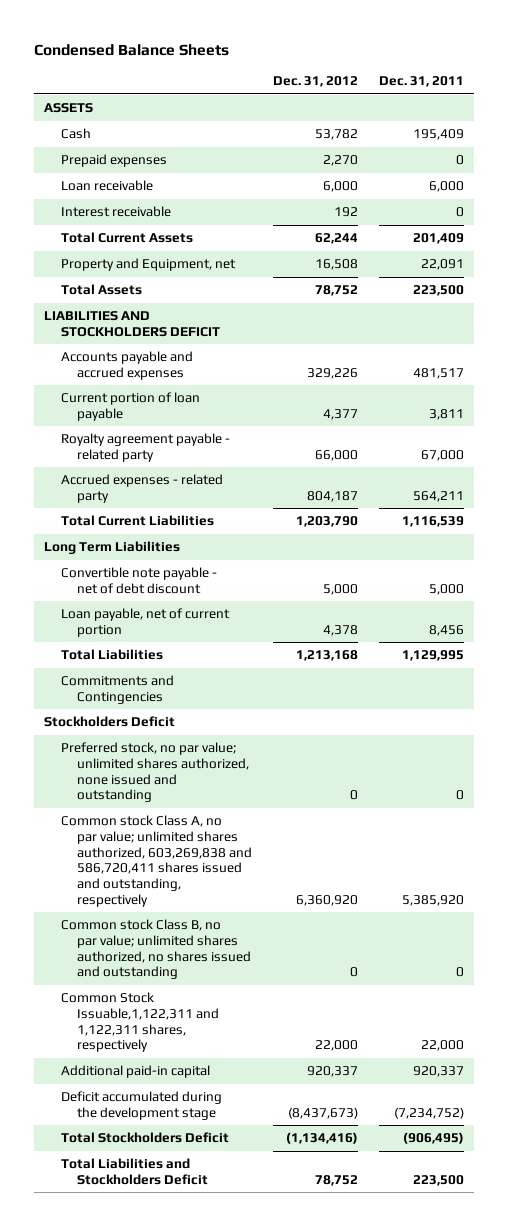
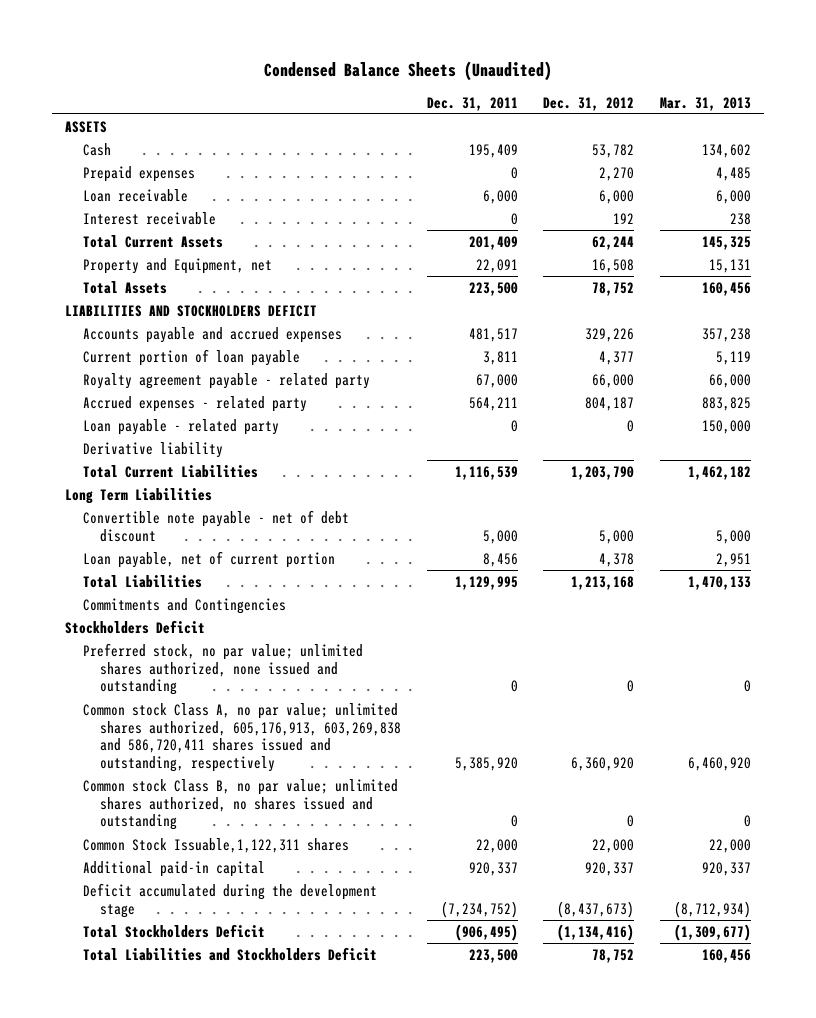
- Condensed Balance Sheets
+ Condensed Balance Sheets (Unaudited)
- | Dec. 31, 2012 | Dec. 31, 2011
+ | Dec. 31, 2011 | Dec. 31, 2012 | Mar. 31, 2013
+ Loan payable - related party | 0 | 0 | 150,000
+ Derivative liability
- Common stock Class A, no par value; unlimited shares authorized, 603,269,838 and 586,720,411 shares issued and outstanding, respectively | 6,360,920 | 5,385,920
+ Common stock Class A, no par value; unlimited shares authorized, 605,176,913, 603,269,838 and 586,720,411 shares issued and outstanding, respectively | 5,385,920 | 6,360,920 | 6,460,920
- Common Stock Issuable,1,122,311 and 1,122,311 shares, respectively | 22,000 | 22,000
+ Common Stock Issuable,1,122,311 shares | 22,000 | 22,000 | 22,000

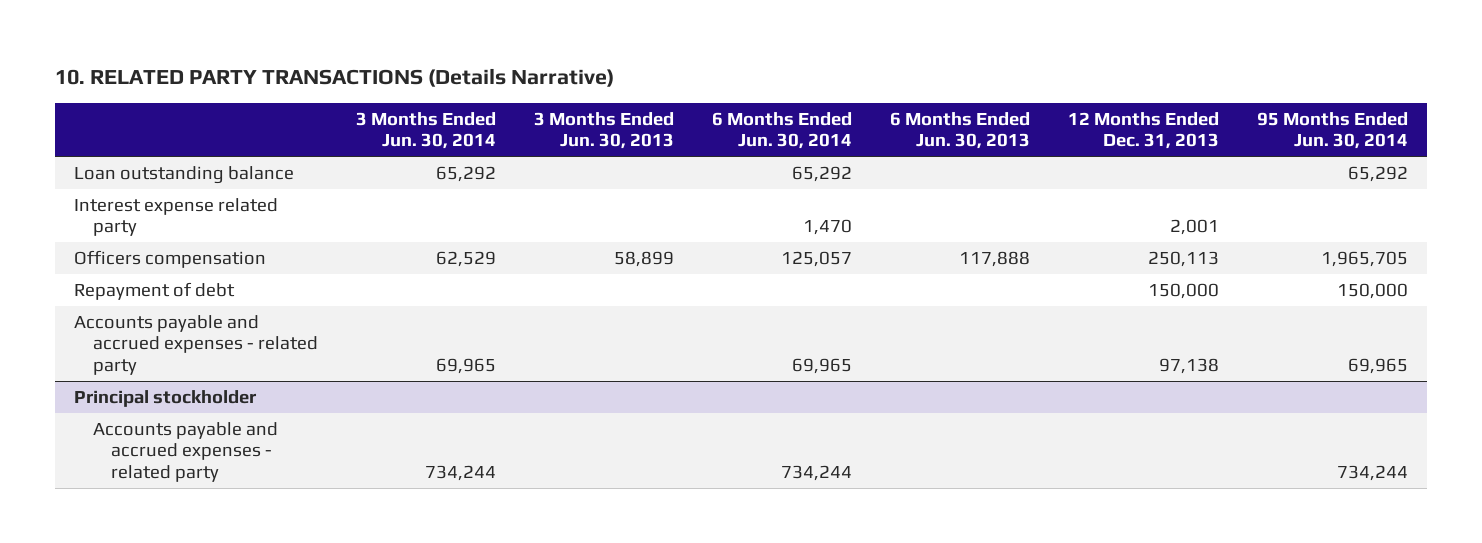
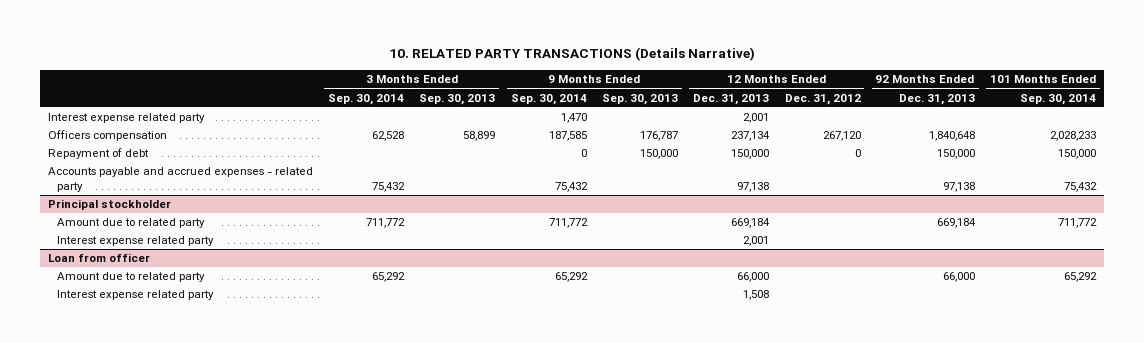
- | 3 Months Ended Jun. 30, 2014 | 3 Months Ended Jun. 30, 2013 | 6 Months Ended Jun. 30, 2014 | 6 Months Ended Jun. 30, 2013 | 12 Months Ended Dec. 31, 2013 | 95 Months Ended Jun. 30, 2014
+ | 3 Months Ended Sep. 30, 2014 | 3 Months Ended Sep. 30, 2013 | 9 Months Ended Sep. 30, 2014 | 9 Months Ended Sep. 30, 2013 | 12 Months Ended Dec. 31, 2013 | 12 Months Ended Dec. 31, 2012 | 92 Months Ended Dec. 31, 2013 | 101 Months Ended Sep. 30, 2014
- Loan outstanding balance | 65,292 | | 65,292 | | | 65,292
- Officers compensation | 62,529 | 58,899 | 125,057 | 117,888 | 250,113 | 1,965,705
+ Officers compensation | 62,528 | 58,899 | 187,585 | 176,787 | 237,134 | 267,120 | 1,840,648 | 2,028,233
@ Principal stockholder
- Accounts payable and accrued expenses - related party | 734,244 | | 734,244 | | | 734,244
+ Amount due to related party | 711,772 | | 711,772 | | 669,184 | | 669,184 | 711,772
+ Interest expense related party | | | | | 2,001 | | |
+ Loan from officer
+ Amount due to related party | 65,292 | | 65,292 | | 66,000 | | 66,000 | 65,292
+ Interest expense related party | | | | | 1,508 | | |

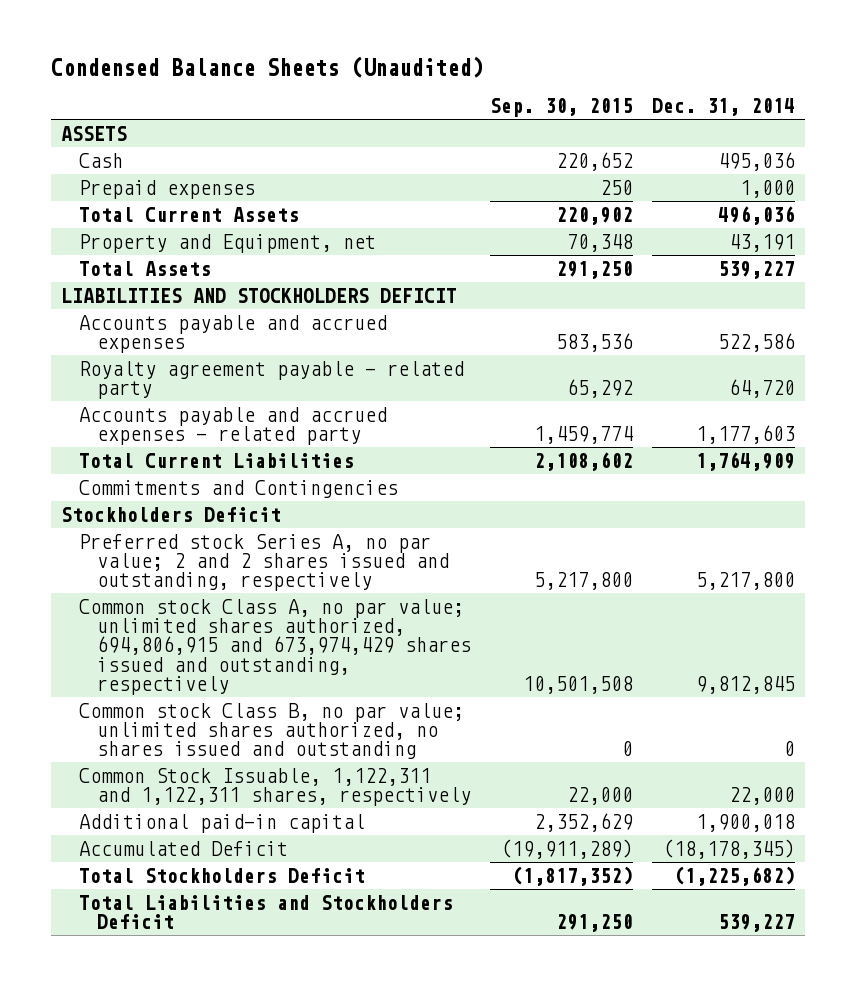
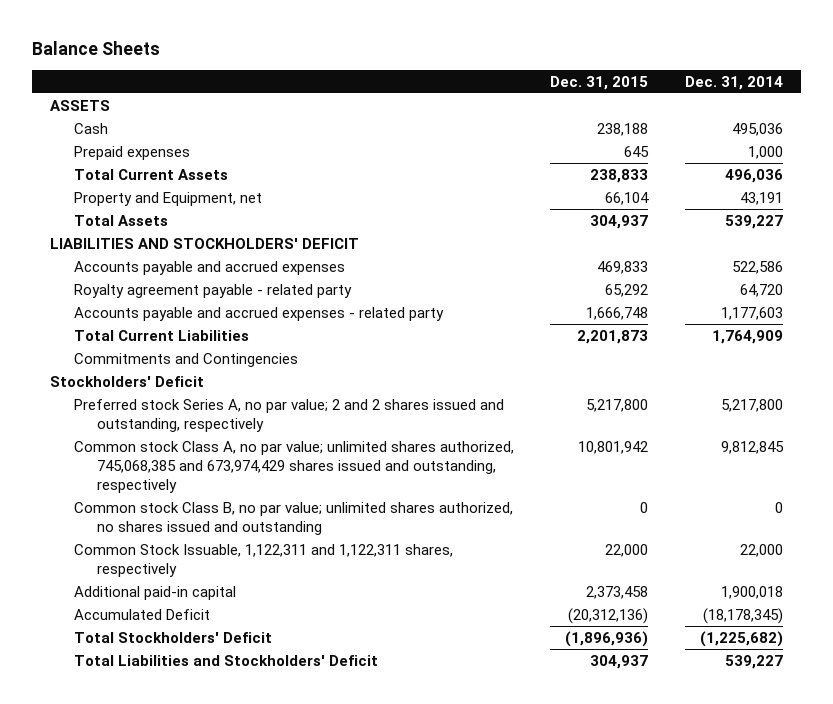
- Condensed Balance Sheets (Unaudited)
+ Balance Sheets
- | Sep. 30, 2015 | Dec. 31, 2014
+ | Dec. 31, 2015 | Dec. 31, 2014
- LIABILITIES AND STOCKHOLDERS DEFICIT
+ LIABILITIES AND STOCKHOLDERS' DEFICIT
- Stockholders Deficit
+ Stockholders' Deficit
- Common stock Class A, no par value; unlimited shares authorized, 694,806,915 and 673,974,429 shares issued and outstanding, respectively | 10,501,508 | 9,812,845
+ Common stock Class A, no par value; unlimited shares authorized, 745,068,385 and 673,974,429 shares issued and outstanding, respectively | 10,801,942 | 9,812,845
- Total Stockholders Deficit | (1,817,352) | (1,225,682)
- Total Liabilities and Stockholders Deficit | 291,250 | 539,227
+ Total Stockholders' Deficit | (1,896,936) | (1,225,682)
+ Total Liabilities and Stockholders' Deficit | 304,937 | 539,227

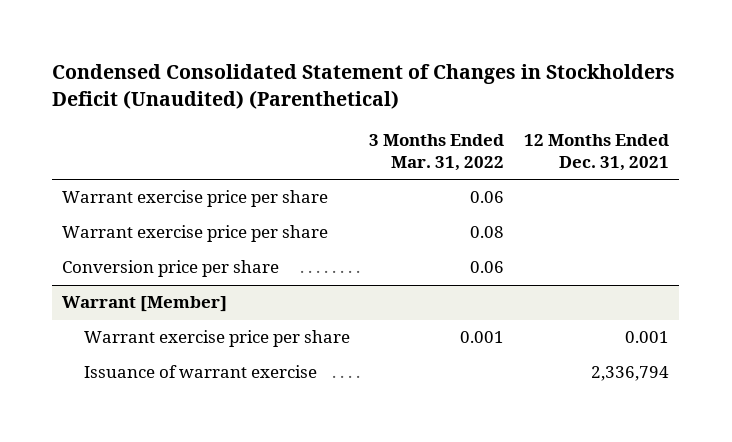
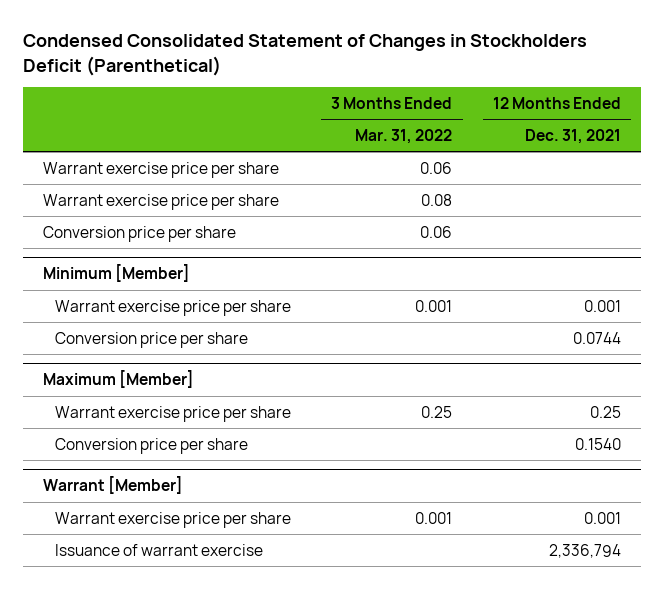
- Condensed Consolidated Statement of Changes in Stockholders Deficit (Unaudited) (Parenthetical)
+ Condensed Consolidated Statement of Changes in Stockholders Deficit (Parenthetical)
+ Minimum [Member]
+ Warrant exercise price per share | 0.001 | 0.001
+ Conversion price per share | | 0.0744
+ Maximum [Member]
+ Warrant exercise price per share | 0.25 | 0.25
+ Conversion price per share | | 0.1540

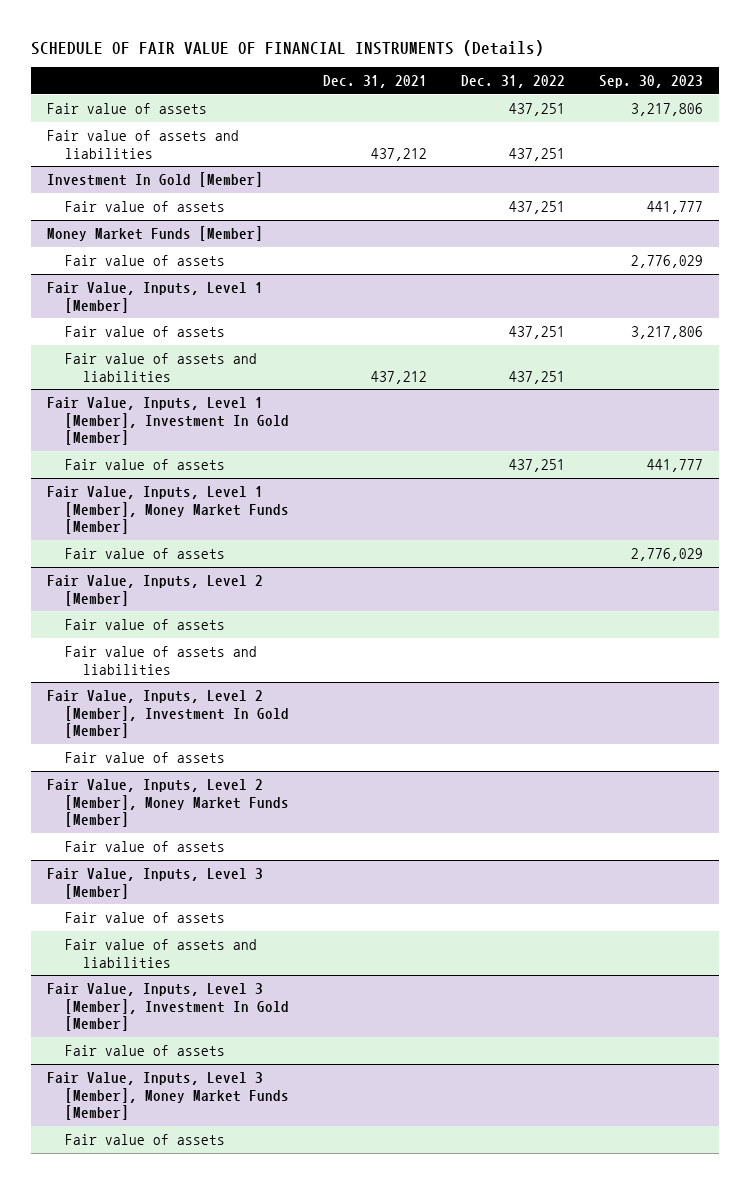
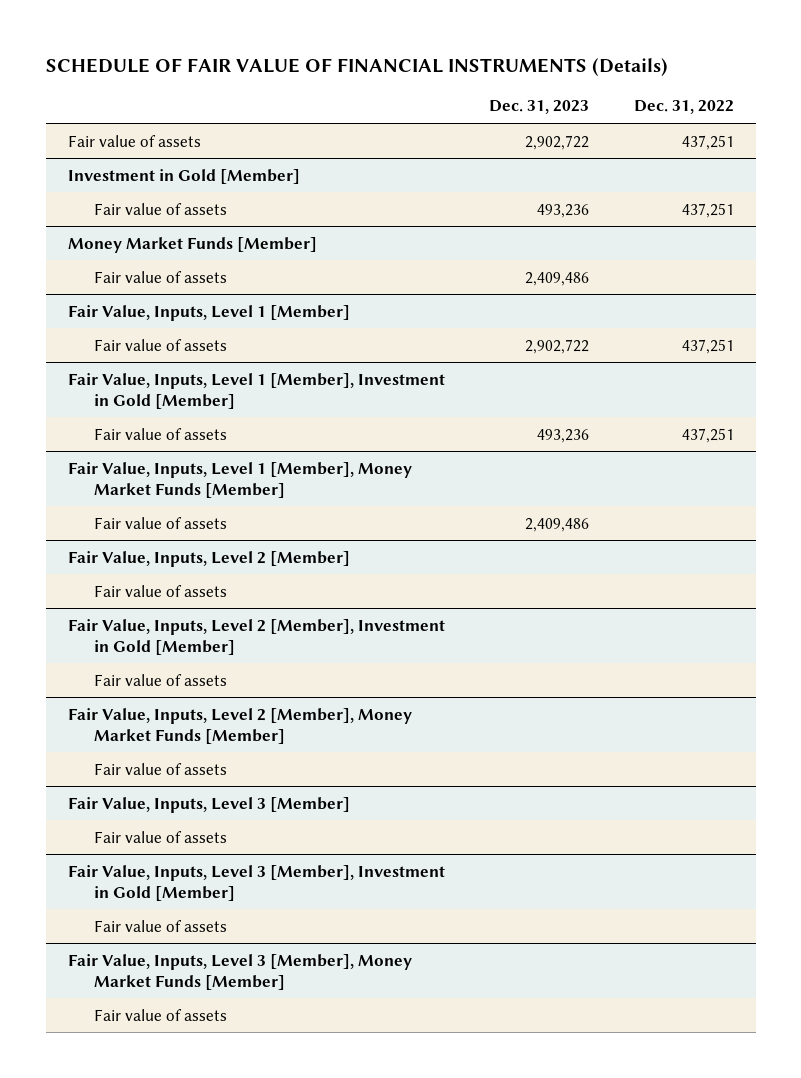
- | Dec. 31, 2021 | Dec. 31, 2022 | Sep. 30, 2023
+ | Dec. 31, 2023 | Dec. 31, 2022
- Fair value of assets and liabilities | 437,212 | 437,251 |
- Investment In Gold [Member]
+ Investment in Gold [Member]
@ Fair Value, Inputs, Level 1 [Member]
- Fair value of assets and liabilities | 437,212 | 437,251 |
- Fair Value, Inputs, Level 1 [Member], Investment In Gold [Member]
+ Fair Value, Inputs, Level 1 [Member], Investment in Gold [Member]
@ Fair Value, Inputs, Level 2 [Member]
- Fair value of assets and liabilities
- Fair Value, Inputs, Level 2 [Member], Investment In Gold [Member]
+ Fair Value, Inputs, Level 2 [Member], Investment in Gold [Member]
@ Fair Value, Inputs, Level 3 [Member]
- Fair value of assets and liabilities
- Fair Value, Inputs, Level 3 [Member], Investment In Gold [Member]
+ Fair Value, Inputs, Level 3 [Member], Investment in Gold [Member]

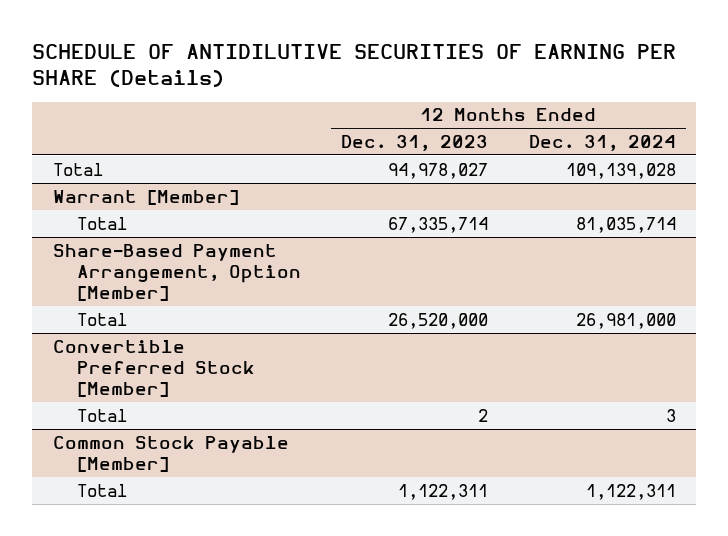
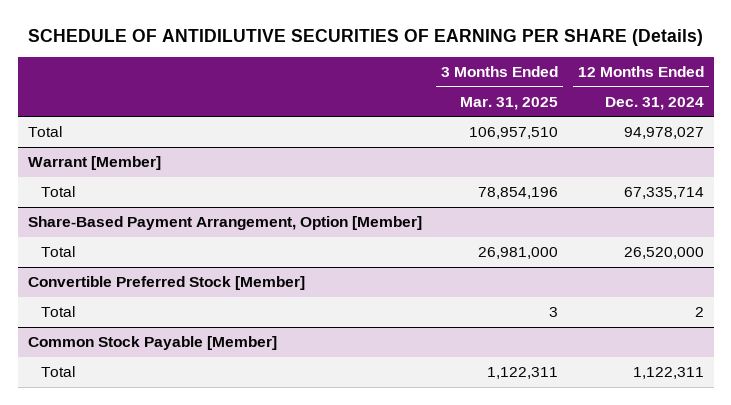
- | 12 Months Ended Dec. 31, 2023 | 12 Months Ended Dec. 31, 2024
+ | 3 Months Ended Mar. 31, 2025 | 12 Months Ended Dec. 31, 2024
- Total | 94,978,027 | 109,139,028
+ Total | 106,957,510 | 94,978,027
@ Warrant [Member]
- Total | 67,335,714 | 81,035,714
+ Total | 78,854,196 | 67,335,714
@ Share-Based Payment Arrangement, Option [Member]
- Total | 26,520,000 | 26,981,000
+ Total | 26,981,000 | 26,520,000
@ Convertible Preferred Stock [Member]
- Total | 2 | 3
+ Total | 3 | 2

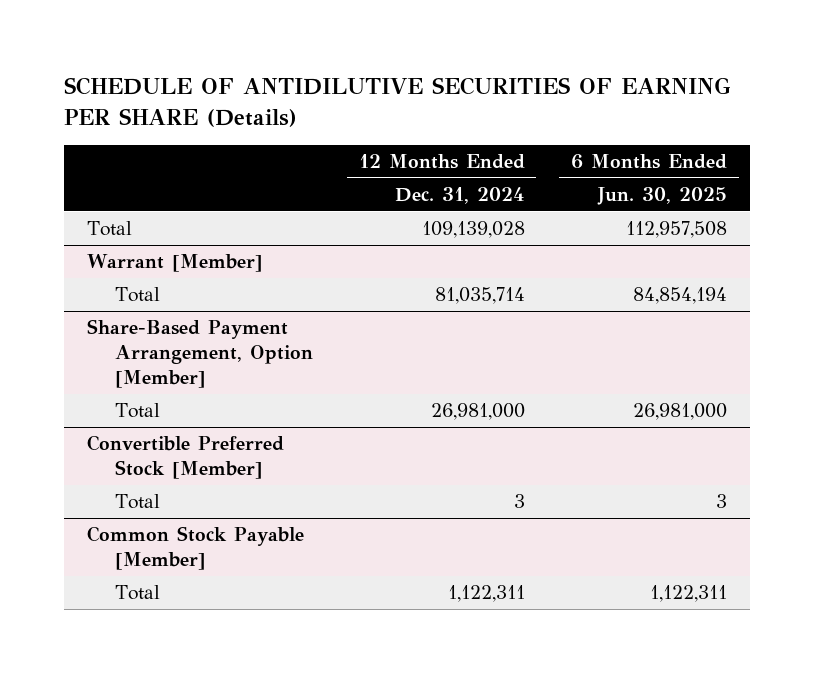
- | 3 Months Ended Mar. 31, 2025 | 12 Months Ended Dec. 31, 2024
+ | 12 Months Ended Dec. 31, 2024 | 6 Months Ended Jun. 30, 2025
- Total | 106,957,510 | 94,978,027
+ Total | 109,139,028 | 112,957,508
@ Warrant [Member]
- Total | 78,854,196 | 67,335,714
+ Total | 81,035,714 | 84,854,194
@ Share-Based Payment Arrangement, Option [Member]
- Total | 26,981,000 | 26,520,000
+ Total | 26,981,000 | 26,981,000
@ Convertible Preferred Stock [Member]
- Total | 3 | 2
+ Total | 3 | 3

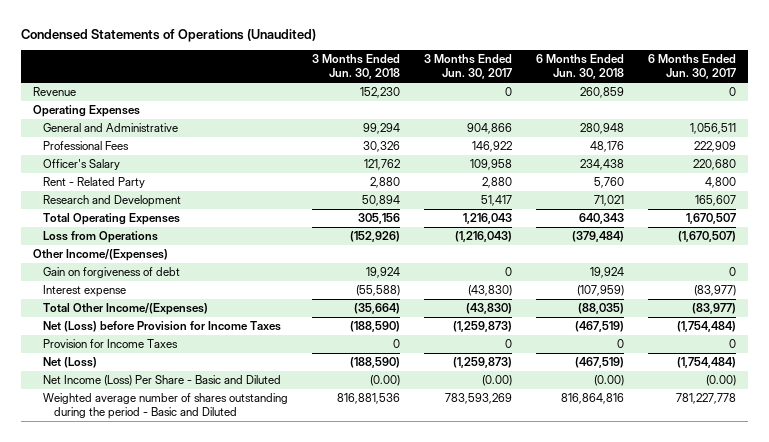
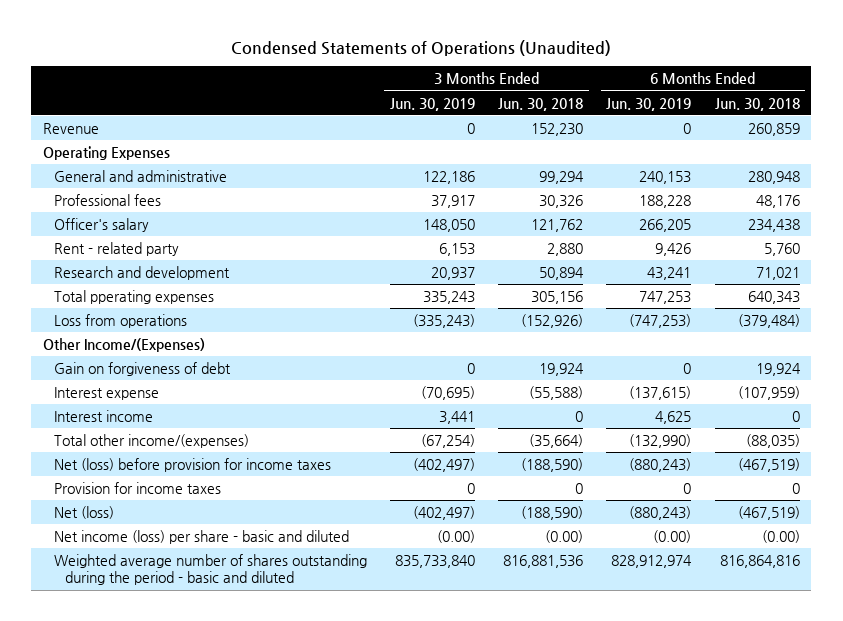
- | 3 Months Ended Jun. 30, 2018 | 3 Months Ended Jun. 30, 2017 | 6 Months Ended Jun. 30, 2018 | 6 Months Ended Jun. 30, 2017
+ | 3 Months Ended Jun. 30, 2019 | 3 Months Ended Jun. 30, 2018 | 6 Months Ended Jun. 30, 2019 | 6 Months Ended Jun. 30, 2018
- General and Administrative | 99,294 | 904,866 | 280,948 | 1,056,511
- Professional Fees | 30,326 | 146,922 | 48,176 | 222,909
- Officer's Salary | 121,762 | 109,958 | 234,438 | 220,680
- Rent - Related Party | 2,880 | 2,880 | 5,760 | 4,800
- Research and Development | 50,894 | 51,417 | 71,021 | 165,607
- Total Operating Expenses | 305,156 | 1,216,043 | 640,343 | 1,670,507
- Loss from Operations | (152,926) | (1,216,043) | (379,484) | (1,670,507)
+ General and administrative | 122,186 | 99,294 | 240,153 | 280,948
+ Professional fees | 37,917 | 30,326 | 188,228 | 48,176
+ Officer's salary | 148,050 | 121,762 | 266,205 | 234,438
+ Rent - related party | 6,153 | 2,880 | 9,426 | 5,760
+ Research and development | 20,937 | 50,894 | 43,241 | 71,021
+ Total pperating expenses | 335,243 | 305,156 | 747,253 | 640,343
+ Loss from operations | (335,243) | (152,926) | (747,253) | (379,484)
- Total Other Income/(Expenses) | (35,664) | (43,830) | (88,035) | (83,977)
- Net (Loss) before Provision for Income Taxes | (188,590) | (1,259,873) | (467,519) | (1,754,484)
- Provision for Income Taxes | 0 | 0 | 0 | 0
- Net (Loss) | (188,590) | (1,259,873) | (467,519) | (1,754,484)
- Net Income (Loss) Per Share - Basic and Diluted | (0.00) | (0.00) | (0.00) | (0.00)
- Weighted average number of shares outstanding during the period - Basic and Diluted | 816,881,536 | 783,593,269 | 816,864,816 | 781,227,778
+ Interest income | 3,441 | 0 | 4,625 | 0
+ Total other income/(expenses) | (67,254) | (35,664) | (132,990) | (88,035)
+ Net (loss) before provision for income taxes | (402,497) | (188,590) | (880,243) | (467,519)
+ Provision for income taxes | 0 | 0 | 0 | 0
+ Net (loss) | (402,497) | (188,590) | (880,243) | (467,519)
+ Net income (loss) per share - basic and diluted | (0.00) | (0.00) | (0.00) | (0.00)
+ Weighted average number of shares outstanding during the period - basic and diluted | 835,733,840 | 816,881,536 | 828,912,974 | 816,864,816

